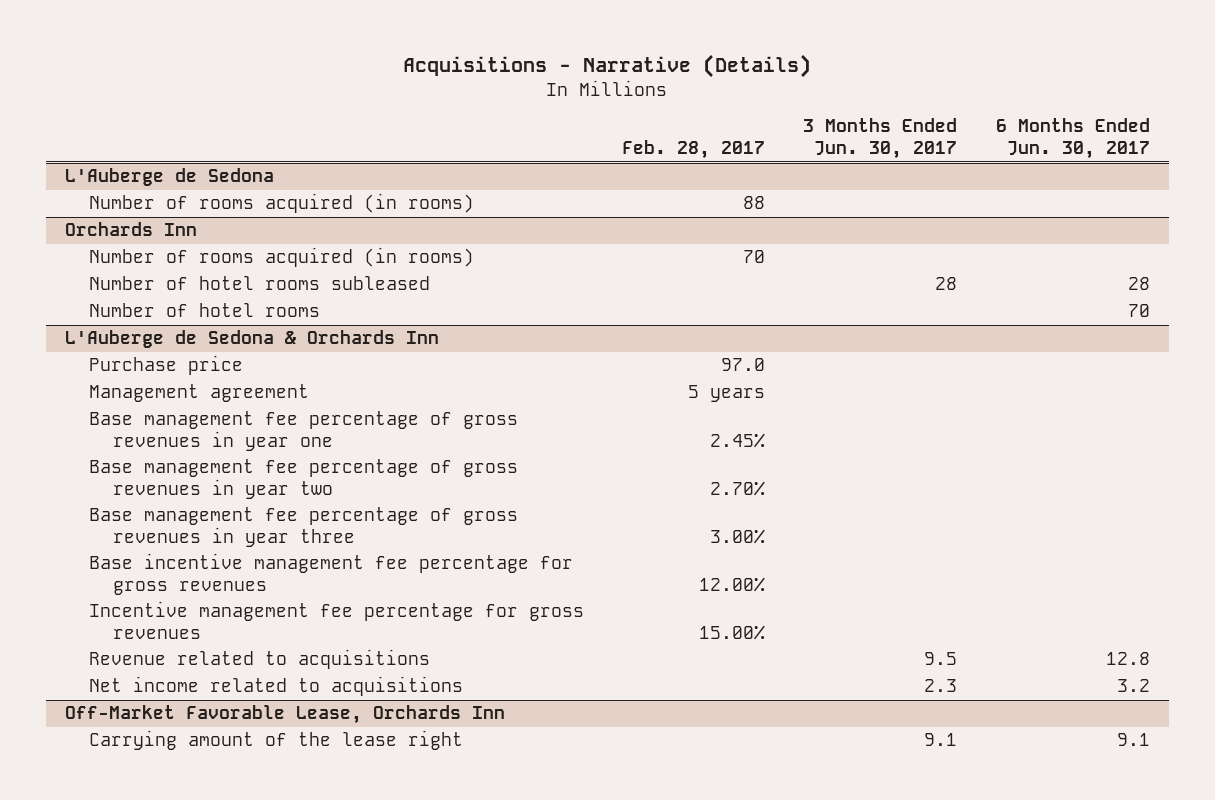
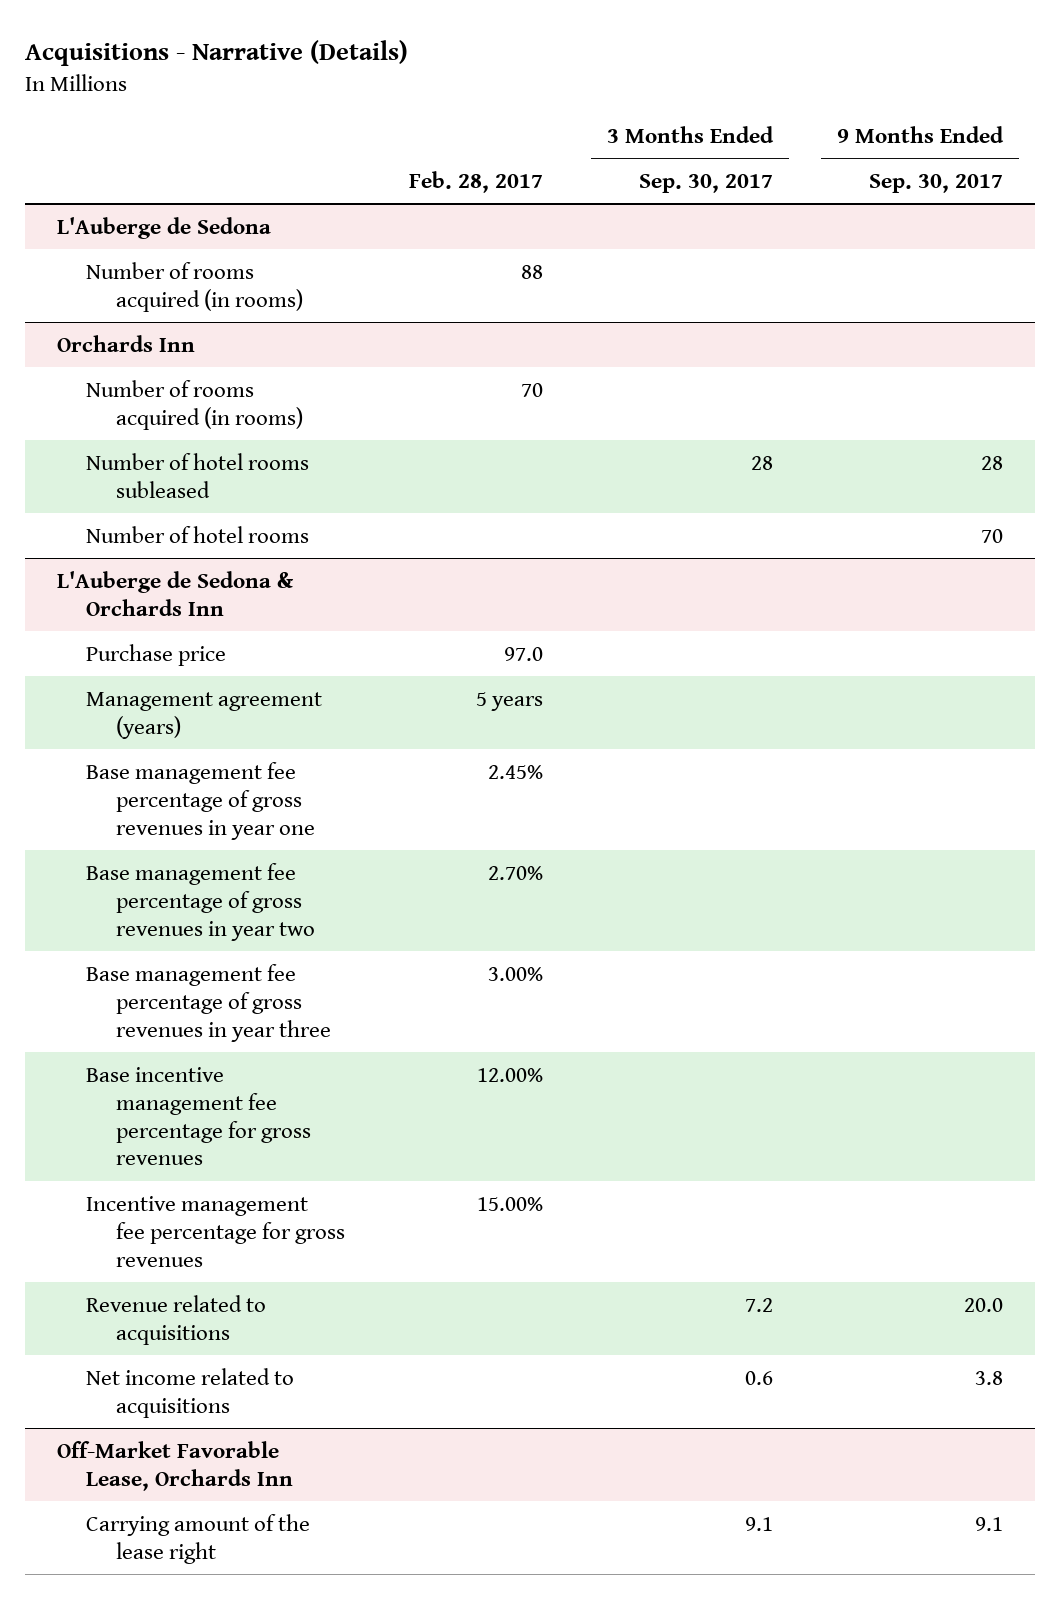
- | Feb. 28, 2017 | 3 Months Ended Jun. 30, 2017 | 6 Months Ended Jun. 30, 2017
+ | Feb. 28, 2017 | 3 Months Ended Sep. 30, 2017 | 9 Months Ended Sep. 30, 2017
@ L'Auberge de Sedona & Orchards Inn
- Management agreement | 5 years | |
+ Management agreement (years) | 5 years | |

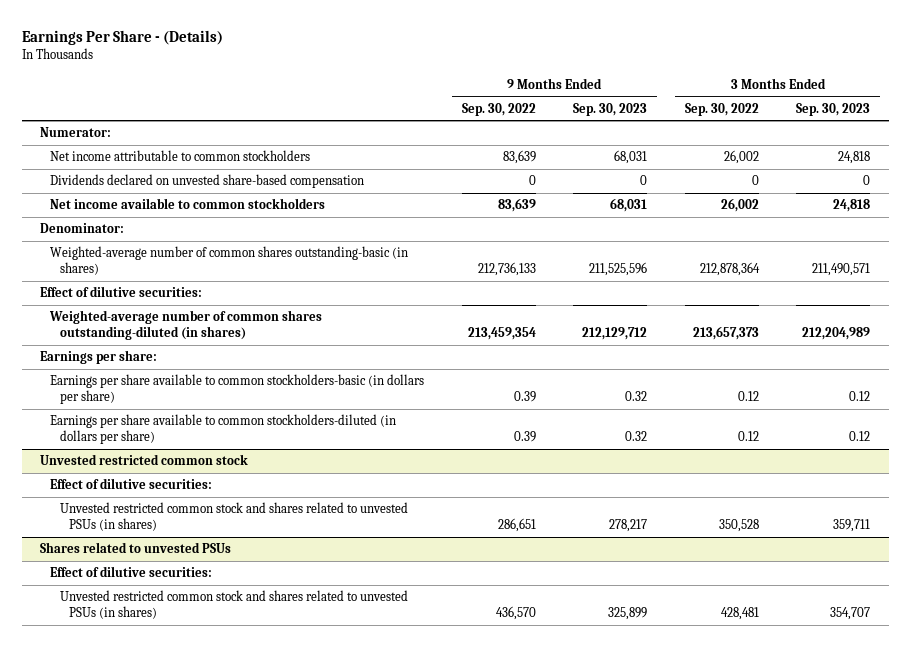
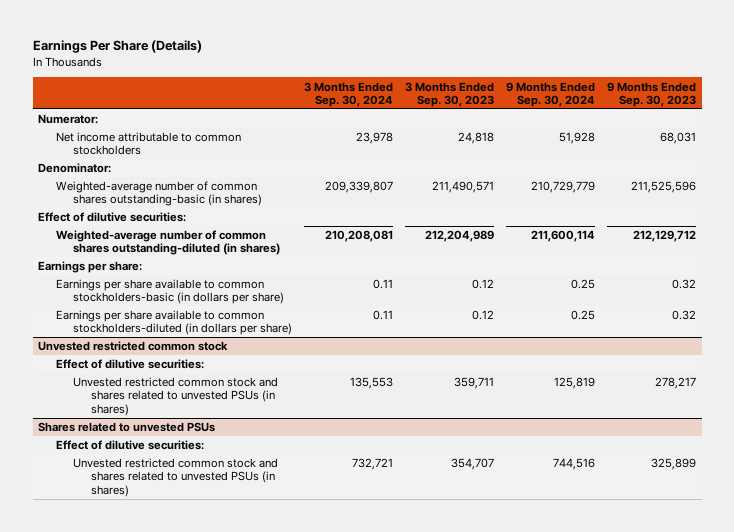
- Earnings Per Share - (Details)
+ Earnings Per Share (Details)
- | 9 Months Ended Sep. 30, 2022 | 9 Months Ended Sep. 30, 2023 | 3 Months Ended Sep. 30, 2022 | 3 Months Ended Sep. 30, 2023
+ | 3 Months Ended Sep. 30, 2024 | 3 Months Ended Sep. 30, 2023 | 9 Months Ended Sep. 30, 2024 | 9 Months Ended Sep. 30, 2023
- Dividends declared on unvested share-based compensation | 0 | 0 | 0 | 0
- Net income available to common stockholders | 83,639 | 68,031 | 26,002 | 24,818

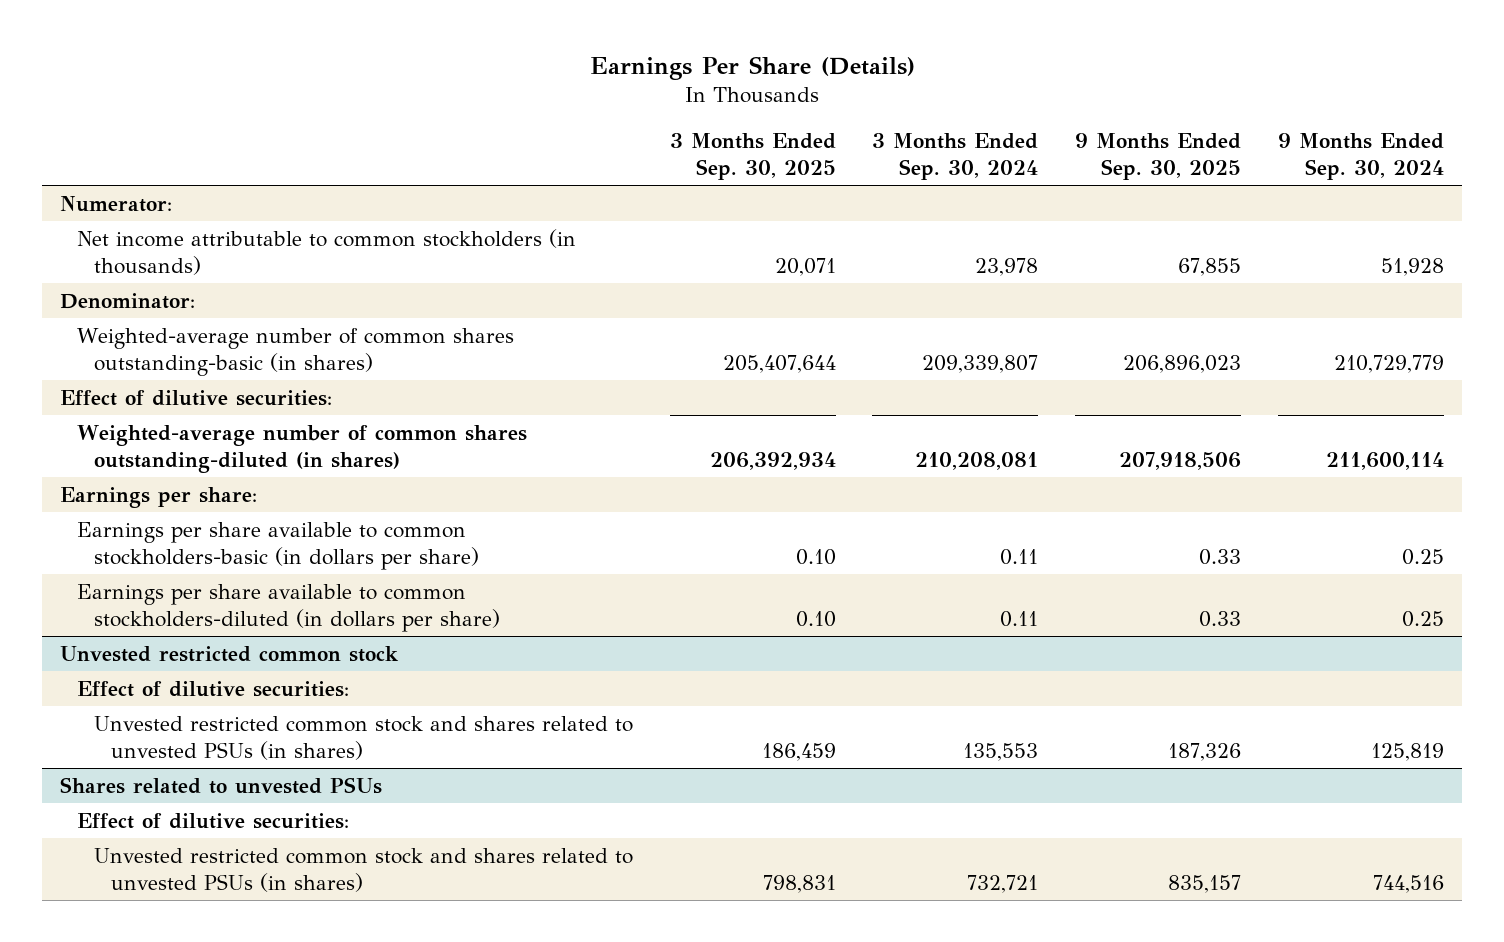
- | 3 Months Ended Sep. 30, 2024 | 3 Months Ended Sep. 30, 2023 | 9 Months Ended Sep. 30, 2024 | 9 Months Ended Sep. 30, 2023
+ | 3 Months Ended Sep. 30, 2025 | 3 Months Ended Sep. 30, 2024 | 9 Months Ended Sep. 30, 2025 | 9 Months Ended Sep. 30, 2024
- Net income attributable to common stockholders | 23,978 | 24,818 | 51,928 | 68,031
+ Net income attributable to common stockholders (in thousands) | 20,071 | 23,978 | 67,855 | 51,928

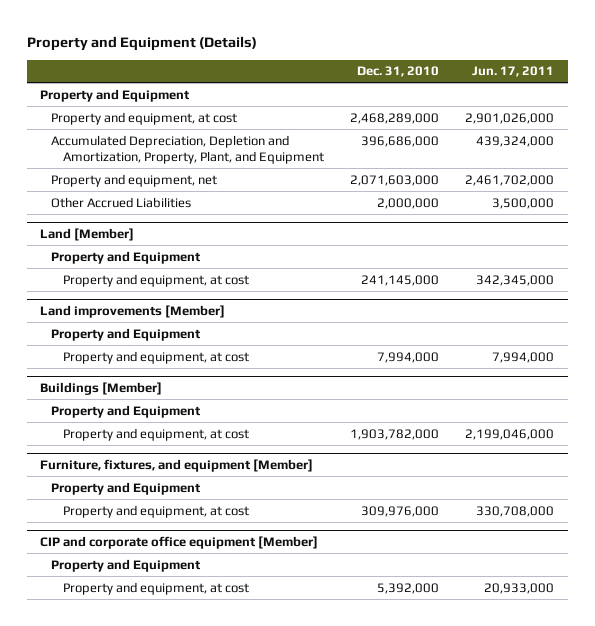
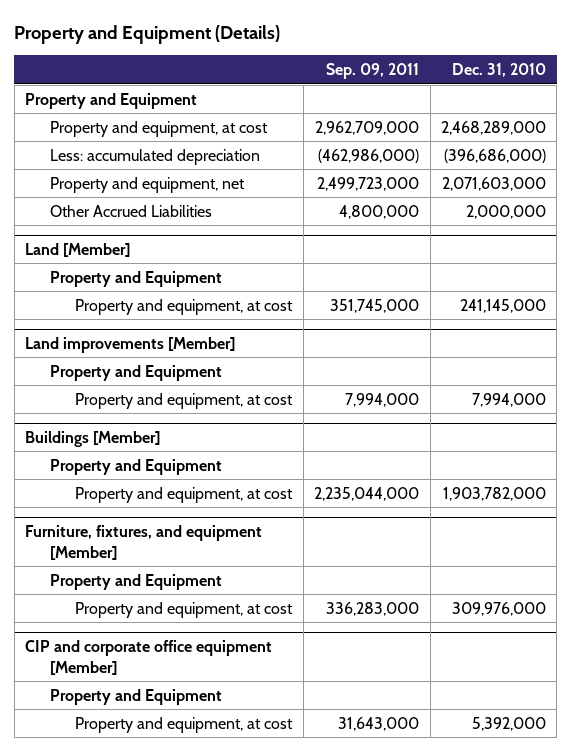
- | Dec. 31, 2010 | Jun. 17, 2011
+ | Sep. 09, 2011 | Dec. 31, 2010
- Accumulated Depreciation, Depletion and Amortization, Property, Plant, and Equipment | 396,686,000 | 439,324,000
+ Less: accumulated depreciation | (462,986,000) | (396,686,000)

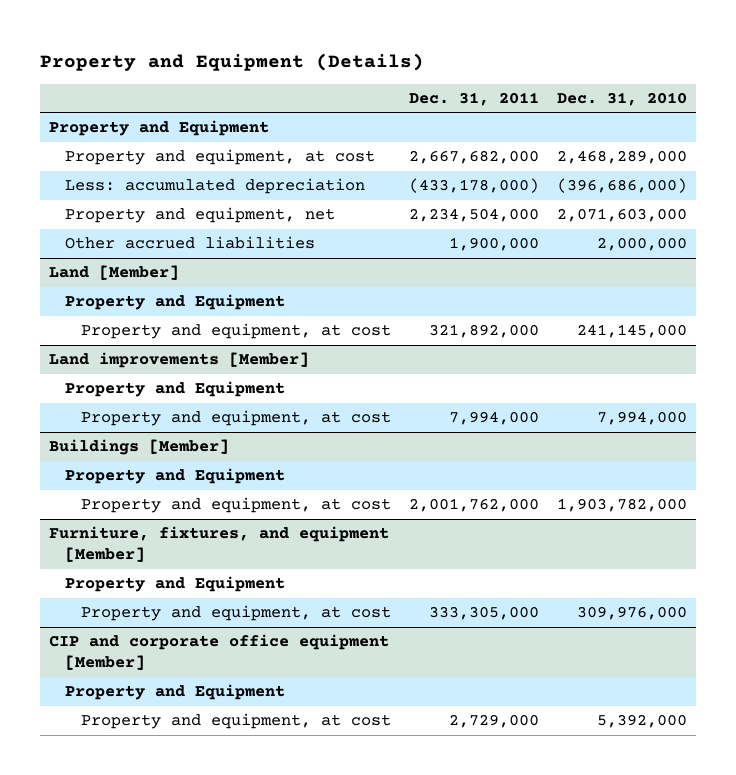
- | Sep. 09, 2011 | Dec. 31, 2010
+ | Dec. 31, 2011 | Dec. 31, 2010
- Other Accrued Liabilities | 4,800,000 | 2,000,000
+ Other accrued liabilities | 1,900,000 | 2,000,000

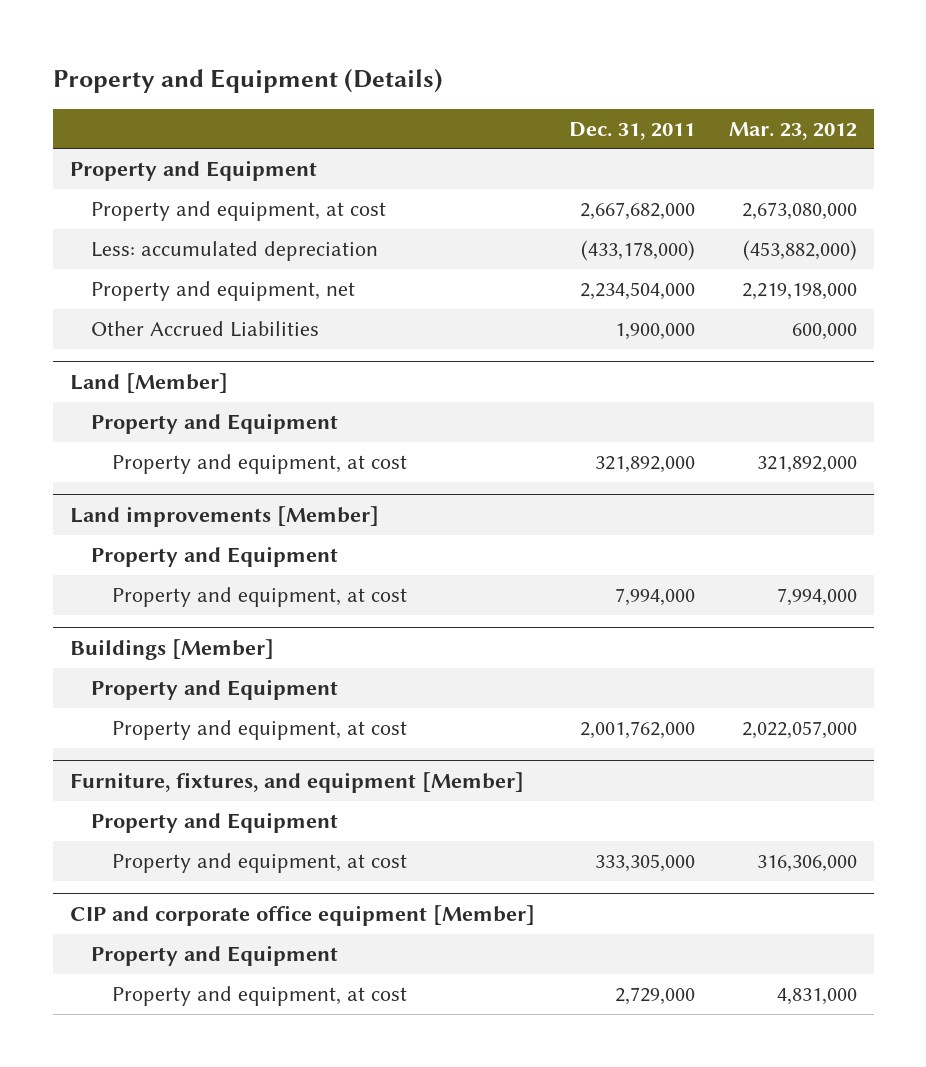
- | Dec. 31, 2011 | Dec. 31, 2010
+ | Dec. 31, 2011 | Mar. 23, 2012
- Other accrued liabilities | 1,900,000 | 2,000,000
+ Other Accrued Liabilities | 1,900,000 | 600,000

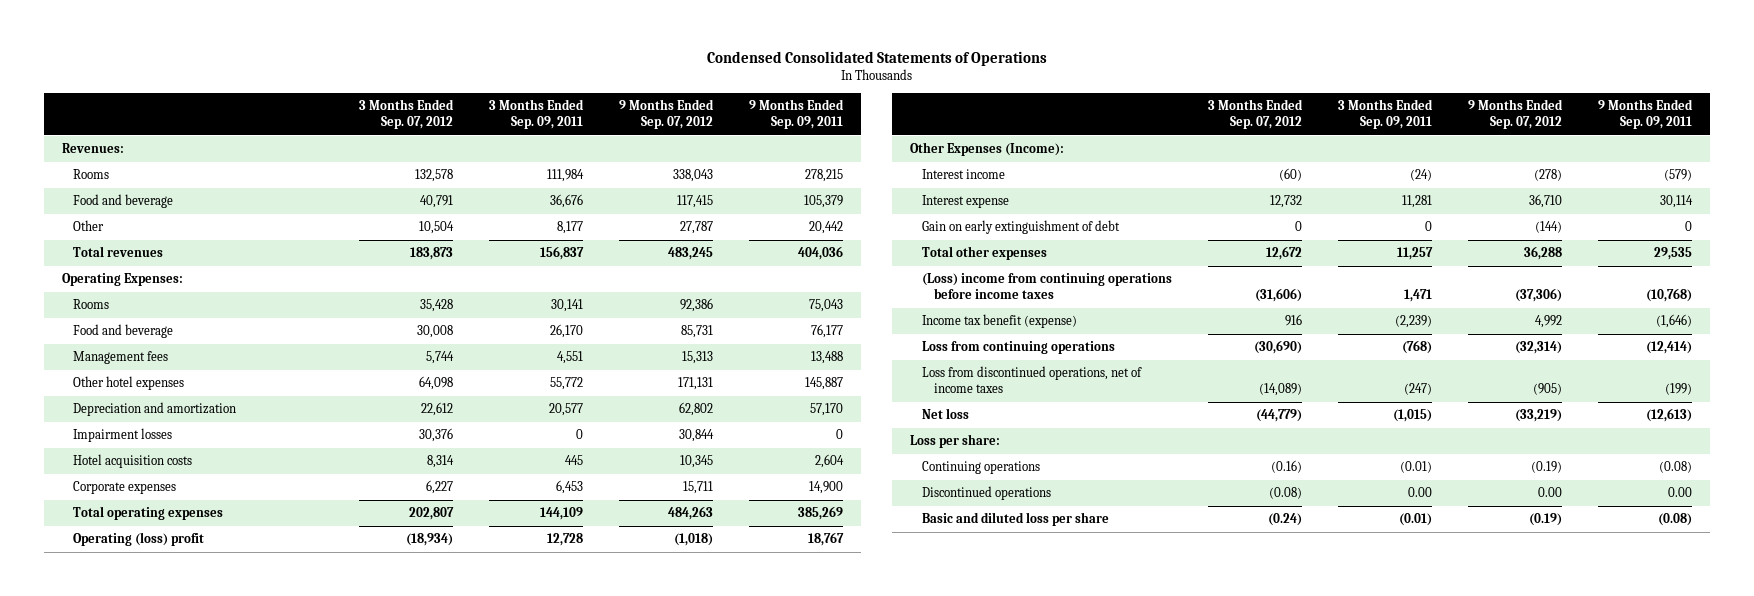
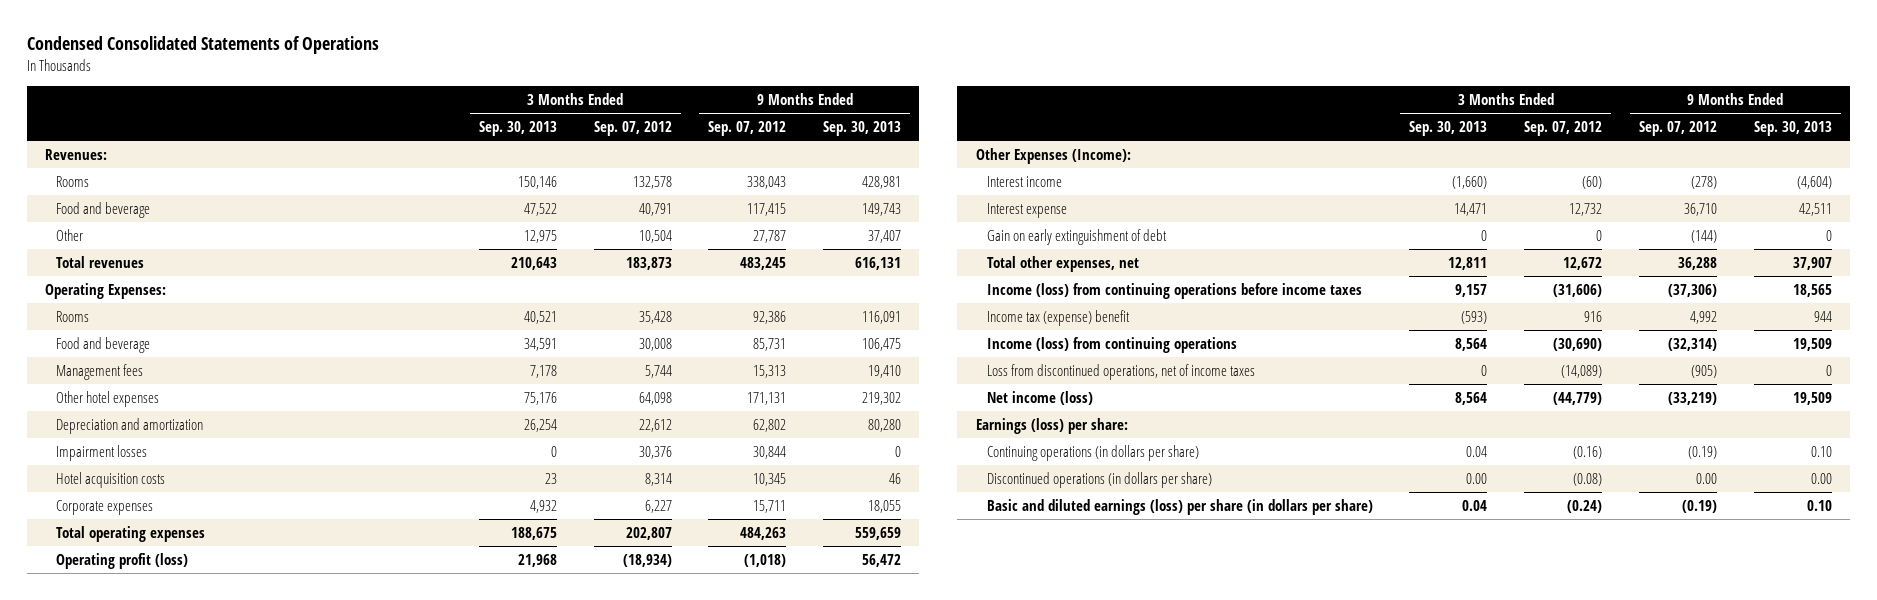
- | 3 Months Ended Sep. 07, 2012 | 3 Months Ended Sep. 09, 2011 | 9 Months Ended Sep. 07, 2012 | 9 Months Ended Sep. 09, 2011
+ | 3 Months Ended Sep. 30, 2013 | 3 Months Ended Sep. 07, 2012 | 9 Months Ended Sep. 07, 2012 | 9 Months Ended Sep. 30, 2013
- Operating (loss) profit | (18,934) | 12,728 | (1,018) | 18,767
+ Operating profit (loss) | 21,968 | (18,934) | (1,018) | 56,472
- Total other expenses | 12,672 | 11,257 | 36,288 | 29,535
- (Loss) income from continuing operations before income taxes | (31,606) | 1,471 | (37,306) | (10,768)
- Income tax benefit (expense) | 916 | (2,239) | 4,992 | (1,646)
- Loss from continuing operations | (30,690) | (768) | (32,314) | (12,414)
+ Total other expenses, net | 12,811 | 12,672 | 36,288 | 37,907
+ Income (loss) from continuing operations before income taxes | 9,157 | (31,606) | (37,306) | 18,565
+ Income tax (expense) benefit | (593) | 916 | 4,992 | 944
+ Income (loss) from continuing operations | 8,564 | (30,690) | (32,314) | 19,509
- Net loss | (44,779) | (1,015) | (33,219) | (12,613)
- Loss per share:
- Continuing operations | (0.16) | (0.01) | (0.19) | (0.08)
- Discontinued operations | (0.08) | 0.00 | 0.00 | 0.00
- Basic and diluted loss per share | (0.24) | (0.01) | (0.19) | (0.08)
+ Net income (loss) | 8,564 | (44,779) | (33,219) | 19,509
+ Earnings (loss) per share:
+ Continuing operations (in dollars per share) | 0.04 | (0.16) | (0.19) | 0.10
+ Discontinued operations (in dollars per share) | 0.00 | (0.08) | 0.00 | 0.00
+ Basic and diluted earnings (loss) per share (in dollars per share) | 0.04 | (0.24) | (0.19) | 0.10

